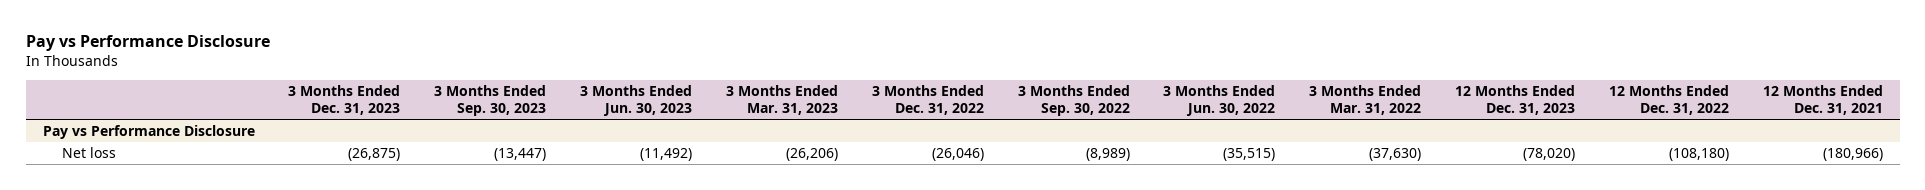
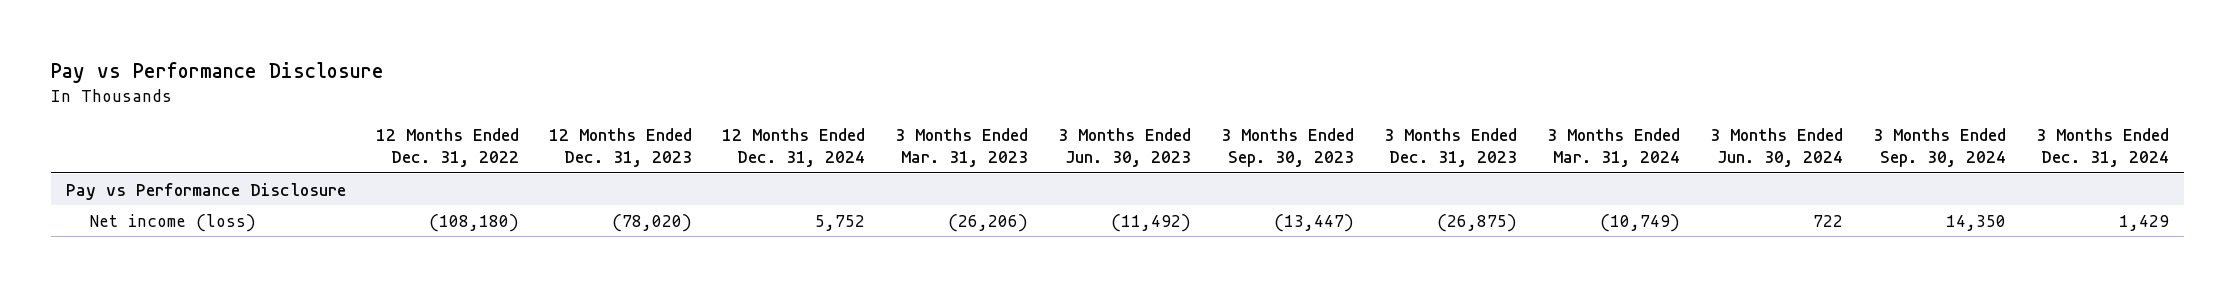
- | 3 Months Ended Dec. 31, 2023 | 3 Months Ended Sep. 30, 2023 | 3 Months Ended Jun. 30, 2023 | 3 Months Ended Mar. 31, 2023 | 3 Months Ended Dec. 31, 2022 | 3 Months Ended Sep. 30, 2022 | 3 Months Ended Jun. 30, 2022 | 3 Months Ended Mar. 31, 2022 | 12 Months Ended Dec. 31, 2023 | 12 Months Ended Dec. 31, 2022 | 12 Months Ended Dec. 31, 2021
+ | 12 Months Ended Dec. 31, 2022 | 12 Months Ended Dec. 31, 2023 | 12 Months Ended Dec. 31, 2024 | 3 Months Ended Mar. 31, 2023 | 3 Months Ended Jun. 30, 2023 | 3 Months Ended Sep. 30, 2023 | 3 Months Ended Dec. 31, 2023 | 3 Months Ended Mar. 31, 2024 | 3 Months Ended Jun. 30, 2024 | 3 Months Ended Sep. 30, 2024 | 3 Months Ended Dec. 31, 2024
- Net loss | (26,875) | (13,447) | (11,492) | (26,206) | (26,046) | (8,989) | (35,515) | (37,630) | (78,020) | (108,180) | (180,966)
+ Net income (loss) | (108,180) | (78,020) | 5,752 | (26,206) | (11,492) | (13,447) | (26,875) | (10,749) | 722 | 14,350 | 1,429

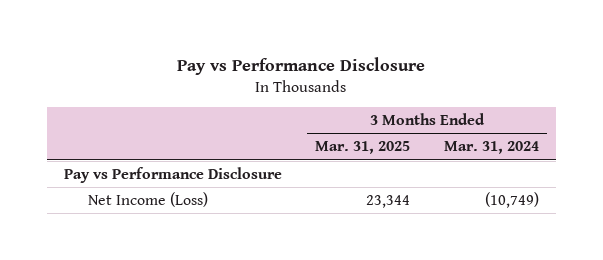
- | 12 Months Ended Dec. 31, 2022 | 12 Months Ended Dec. 31, 2023 | 12 Months Ended Dec. 31, 2024 | 3 Months Ended Mar. 31, 2023 | 3 Months Ended Jun. 30, 2023 | 3 Months Ended Sep. 30, 2023 | 3 Months Ended Dec. 31, 2023 | 3 Months Ended Mar. 31, 2024 | 3 Months Ended Jun. 30, 2024 | 3 Months Ended Sep. 30, 2024 | 3 Months Ended Dec. 31, 2024
+ | 3 Months Ended Mar. 31, 2025 | 3 Months Ended Mar. 31, 2024
- Net income (loss) | (108,180) | (78,020) | 5,752 | (26,206) | (11,492) | (13,447) | (26,875) | (10,749) | 722 | 14,350 | 1,429
+ Net Income (Loss) | 23,344 | (10,749)

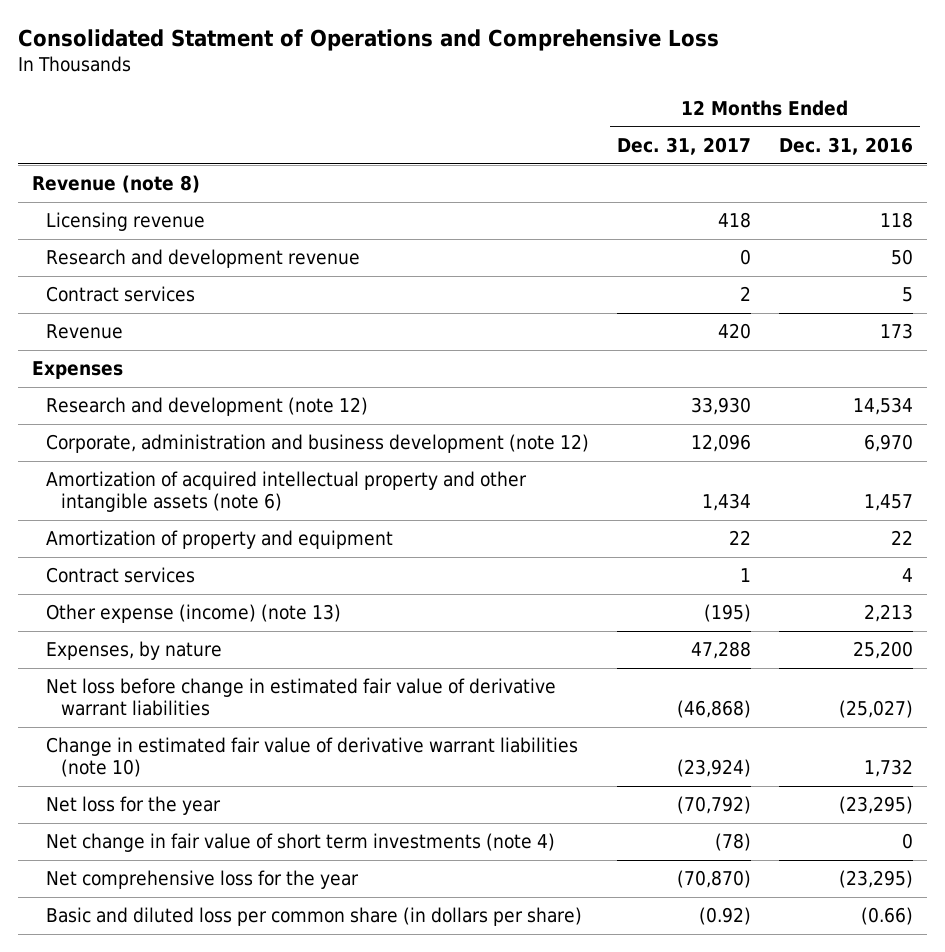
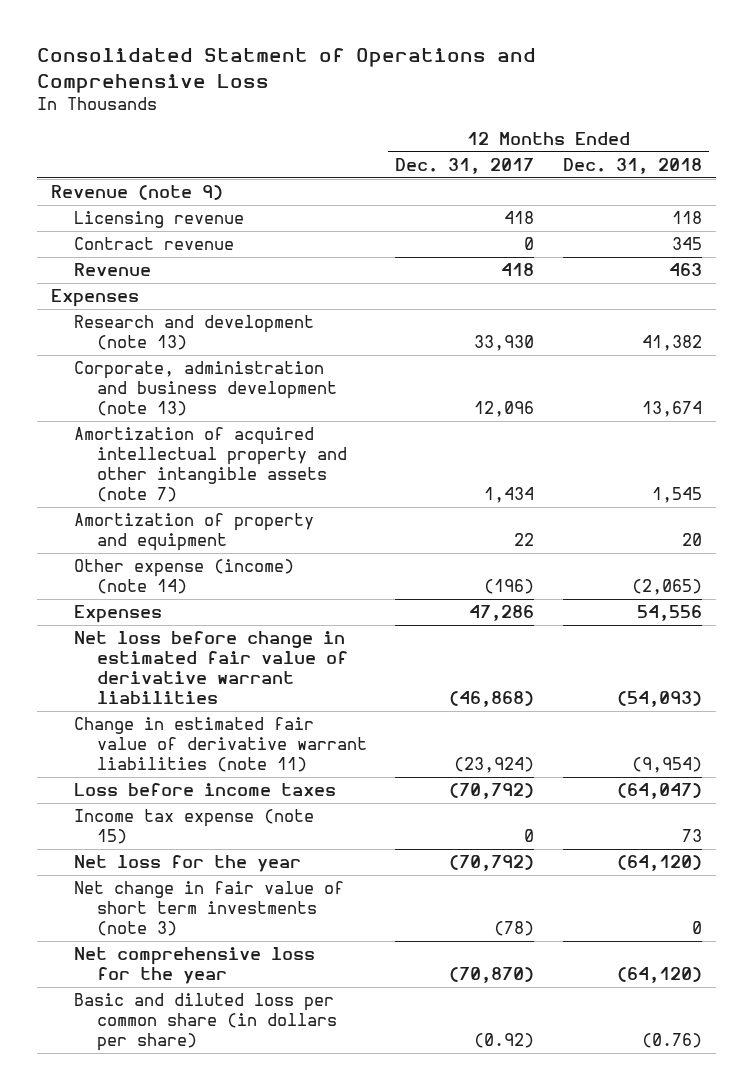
- | 12 Months Ended Dec. 31, 2017 | 12 Months Ended Dec. 31, 2016
+ | 12 Months Ended Dec. 31, 2017 | 12 Months Ended Dec. 31, 2018
- Revenue (note 8)
+ Revenue (note 9)
- Research and development revenue | 0 | 50
- Contract services | 2 | 5
- Revenue | 420 | 173
+ Contract revenue | 0 | 345
+ Revenue | 418 | 463
- Research and development (note 12) | 33,930 | 14,534
- Corporate, administration and business development (note 12) | 12,096 | 6,970
- Amortization of acquired intellectual property and other intangible assets (note 6) | 1,434 | 1,457
+ Research and development (note 13) | 33,930 | 41,382
+ Corporate, administration and business development (note 13) | 12,096 | 13,674
+ Amortization of acquired intellectual property and other intangible assets (note 7) | 1,434 | 1,545
- Contract services | 1 | 4
- Other expense (income) (note 13) | (195) | 2,213
- Expenses, by nature | 47,288 | 25,200
+ Other expense (income) (note 14) | (196) | (2,065)
+ Expenses | 47,286 | 54,556
- Change in estimated fair value of derivative warrant liabilities (note 10) | (23,924) | 1,732
+ Change in estimated fair value of derivative warrant liabilities (note 11) | (23,924) | (9,954)
+ Loss before income taxes | (70,792) | (64,047)
+ Income tax expense (note 15) | 0 | 73
- Net change in fair value of short term investments (note 4) | (78) | 0
+ Net change in fair value of short term investments (note 3) | (78) | 0

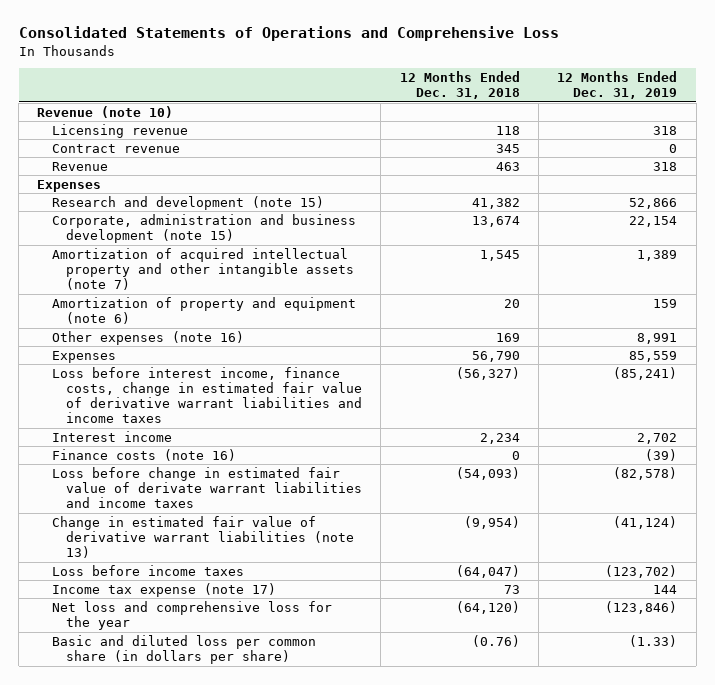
- Consolidated Statment of Operations and Comprehensive Loss
+ Consolidated Statements of Operations and Comprehensive Loss
- | 12 Months Ended Dec. 31, 2017 | 12 Months Ended Dec. 31, 2018
+ | 12 Months Ended Dec. 31, 2018 | 12 Months Ended Dec. 31, 2019
- Revenue (note 9)
+ Revenue (note 10)
- Research and development (note 13) | 33,930 | 41,382
- Corporate, administration and business development (note 13) | 12,096 | 13,674
+ Research and development (note 15) | 41,382 | 52,866
+ Corporate, administration and business development (note 15) | 13,674 | 22,154
- Amortization of property and equipment | 22 | 20
- Other expense (income) (note 14) | (196) | (2,065)
- Expenses | 47,286 | 54,556
- Net loss before change in estimated fair value of derivative warrant liabilities | (46,868) | (54,093)
- Change in estimated fair value of derivative warrant liabilities (note 11) | (23,924) | (9,954)
+ Amortization of property and equipment (note 6) | 20 | 159
+ Other expenses (note 16) | 169 | 8,991
+ Expenses | 56,790 | 85,559
+ Loss before interest income, finance costs, change in estimated fair value of derivative warrant liabilities and income taxes | (56,327) | (85,241)
+ Interest income | 2,234 | 2,702
+ Finance costs (note 16) | 0 | (39)
+ Loss before change in estimated fair value of derivate warrant liabilities and income taxes | (54,093) | (82,578)
+ Change in estimated fair value of derivative warrant liabilities (note 13) | (9,954) | (41,124)
- Income tax expense (note 15) | 0 | 73
- Net loss for the year | (70,792) | (64,120)
- Net change in fair value of short term investments (note 3) | (78) | 0
- Net comprehensive loss for the year | (70,870) | (64,120)
+ Income tax expense (note 17) | 73 | 144
+ Net loss and comprehensive loss for the year | (64,120) | (123,846)

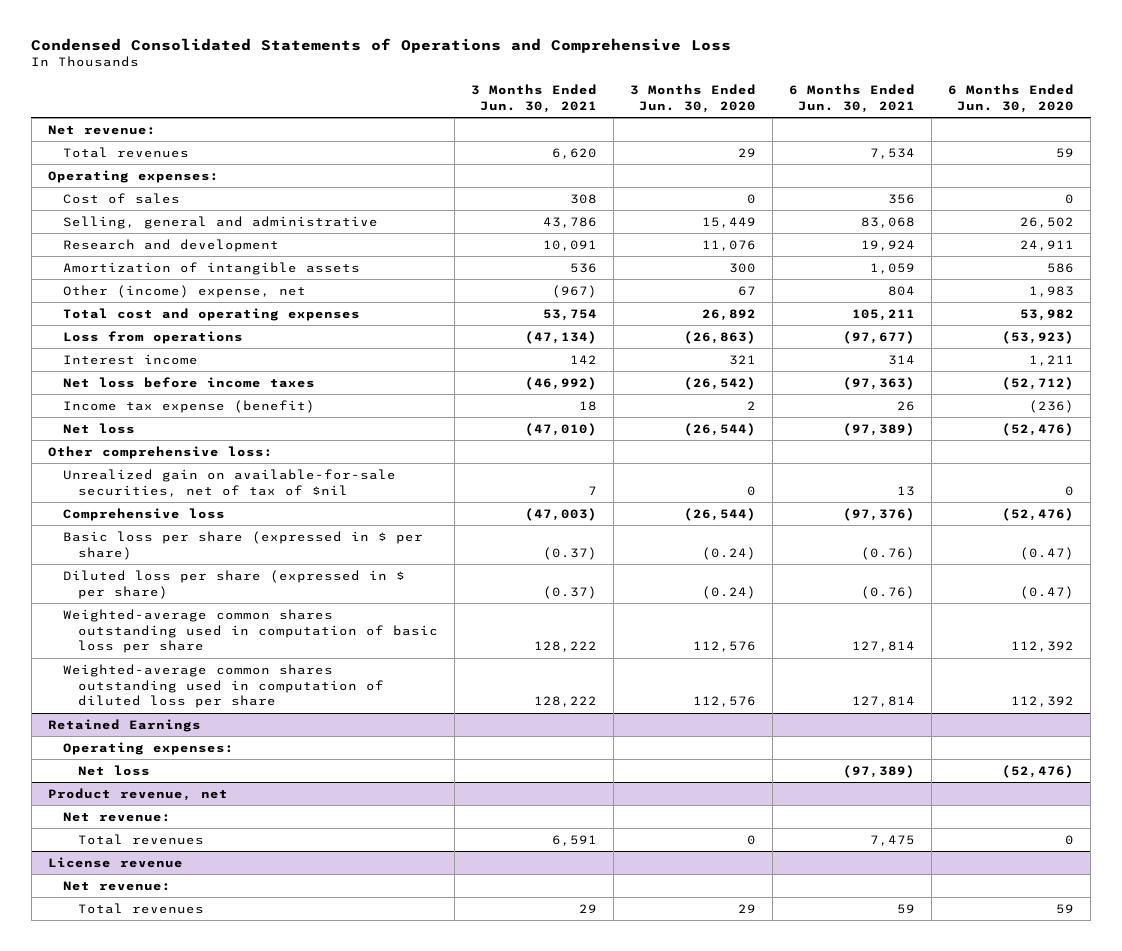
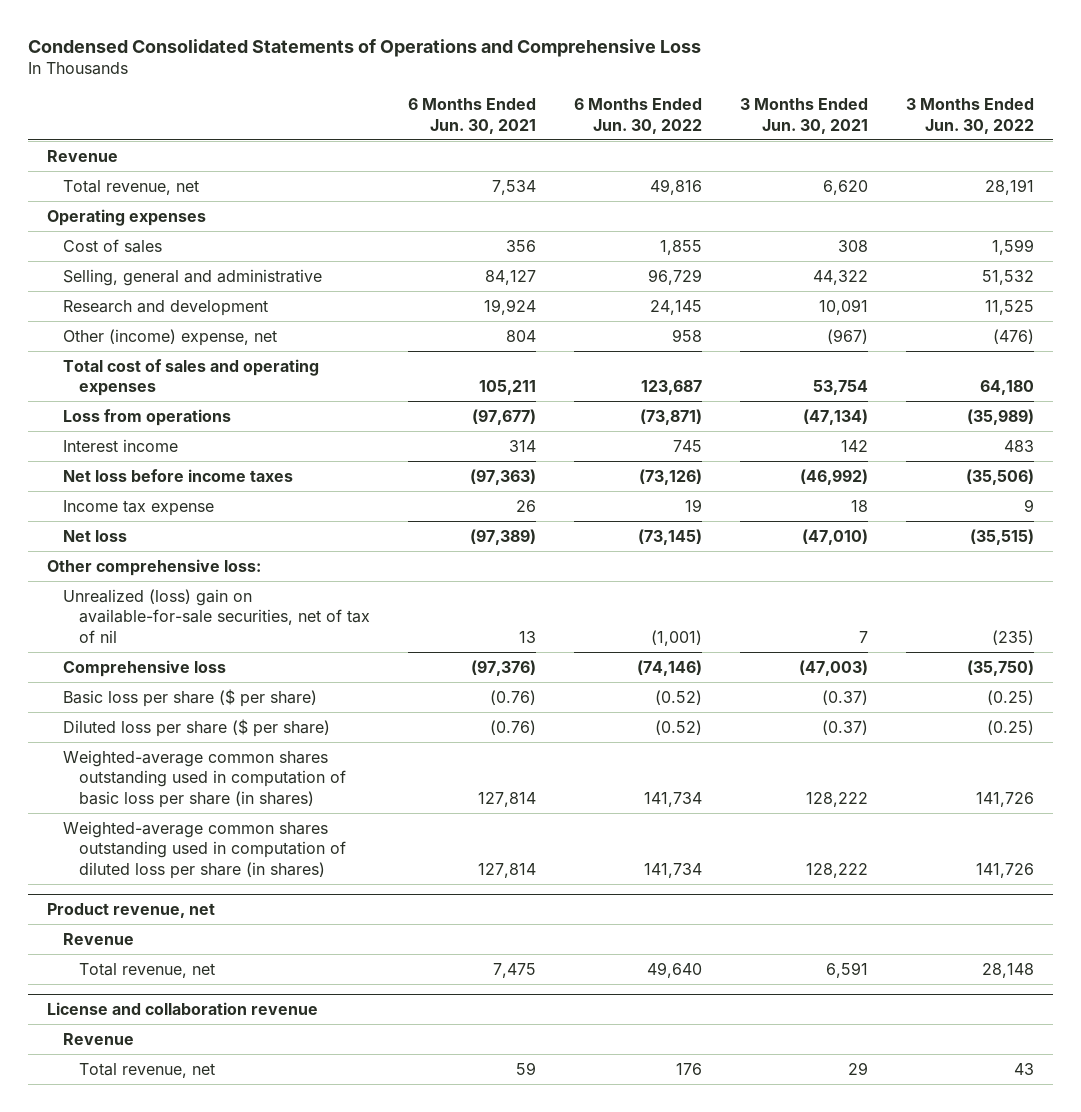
- | 3 Months Ended Jun. 30, 2021 | 3 Months Ended Jun. 30, 2020 | 6 Months Ended Jun. 30, 2021 | 6 Months Ended Jun. 30, 2020
+ | 6 Months Ended Jun. 30, 2021 | 6 Months Ended Jun. 30, 2022 | 3 Months Ended Jun. 30, 2021 | 3 Months Ended Jun. 30, 2022
- Net revenue:
- Total revenues | 6,620 | 29 | 7,534 | 59
- Operating expenses:
+ Revenue
+ Total revenue, net | 7,534 | 49,816 | 6,620 | 28,191
+ Operating expenses
- Selling, general and administrative | 43,786 | 15,449 | 83,068 | 26,502
+ Selling, general and administrative | 84,127 | 96,729 | 44,322 | 51,532
- Amortization of intangible assets | 536 | 300 | 1,059 | 586
- Total cost and operating expenses | 53,754 | 26,892 | 105,211 | 53,982
+ Total cost of sales and operating expenses | 105,211 | 123,687 | 53,754 | 64,180
- Income tax expense (benefit) | 18 | 2 | 26 | (236)
+ Income tax expense | 26 | 19 | 18 | 9
- Unrealized gain on available-for-sale securities, net of tax of $nil | 7 | 0 | 13 | 0
+ Unrealized (loss) gain on available-for-sale securities, net of tax of nil | 13 | (1,001) | 7 | (235)
- Basic loss per share (expressed in $ per share) | (0.37) | (0.24) | (0.76) | (0.47)
- Diluted loss per share (expressed in $ per share) | (0.37) | (0.24) | (0.76) | (0.47)
- Weighted-average common shares outstanding used in computation of basic loss per share | 128,222 | 112,576 | 127,814 | 112,392
- Weighted-average common shares outstanding used in computation of diluted loss per share | 128,222 | 112,576 | 127,814 | 112,392
- Retained Earnings
- Operating expenses:
- Net loss | | | (97,389) | (52,476)
+ Basic loss per share ($ per share) | (0.76) | (0.52) | (0.37) | (0.25)
+ Diluted loss per share ($ per share) | (0.76) | (0.52) | (0.37) | (0.25)
+ Weighted-average common shares outstanding used in computation of basic loss per share (in shares) | 127,814 | 141,734 | 128,222 | 141,726
+ Weighted-average common shares outstanding used in computation of diluted loss per share (in shares) | 127,814 | 141,734 | 128,222 | 141,726
@ Product revenue, net
- Net revenue:
- Total revenues | 6,591 | 0 | 7,475 | 0
- License revenue
- Net revenue:
- Total revenues | 29 | 29 | 59 | 59
@ Product revenue, net
+ Revenue
+ Total revenue, net | 7,475 | 49,640 | 6,591 | 28,148
+ License and collaboration revenue
+ Revenue
+ Total revenue, net | 59 | 176 | 29 | 43

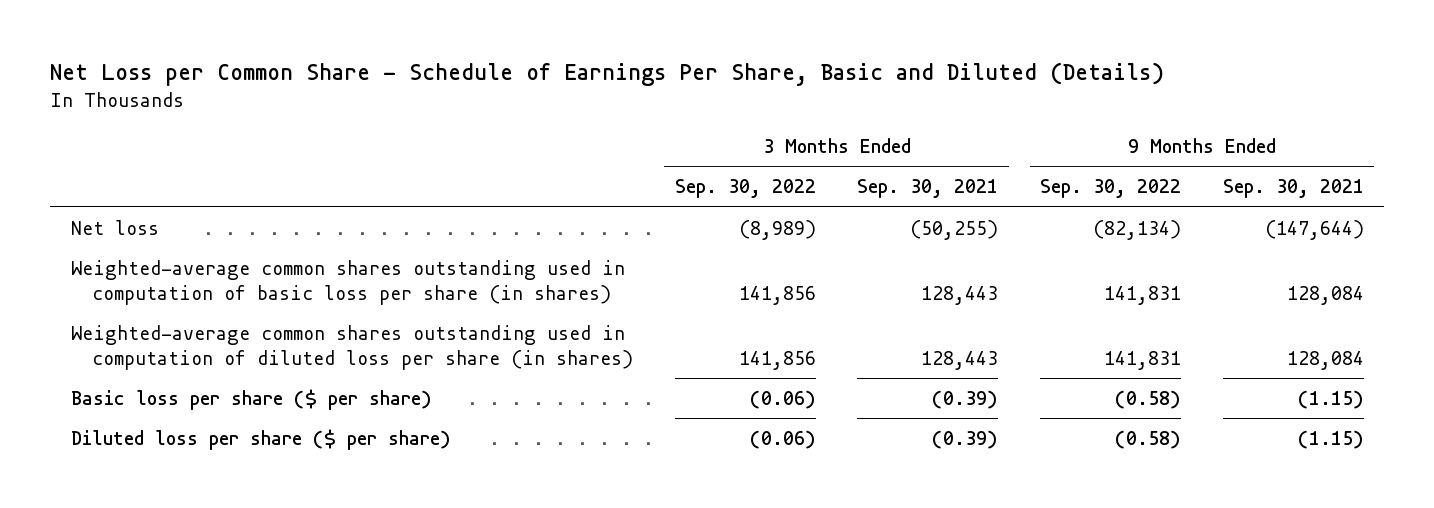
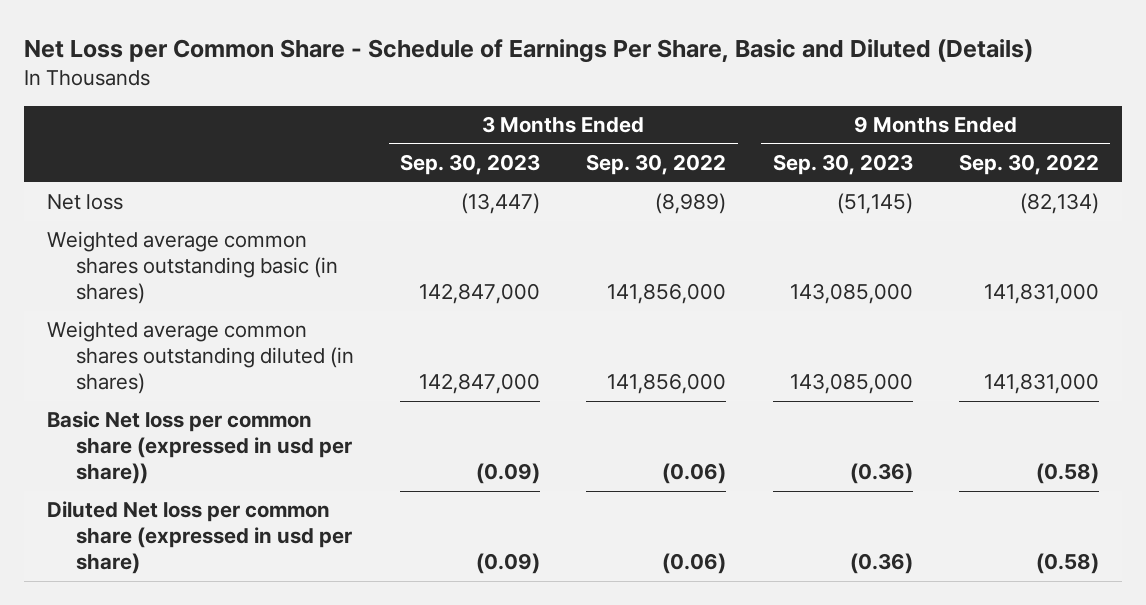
- | 3 Months Ended Sep. 30, 2022 | 3 Months Ended Sep. 30, 2021 | 9 Months Ended Sep. 30, 2022 | 9 Months Ended Sep. 30, 2021
+ | 3 Months Ended Sep. 30, 2023 | 3 Months Ended Sep. 30, 2022 | 9 Months Ended Sep. 30, 2023 | 9 Months Ended Sep. 30, 2022
- Weighted-average common shares outstanding used in computation of basic loss per share (in shares) | 141,856 | 128,443 | 141,831 | 128,084
- Weighted-average common shares outstanding used in computation of diluted loss per share (in shares) | 141,856 | 128,443 | 141,831 | 128,084
- Basic loss per share ($ per share) | (0.06) | (0.39) | (0.58) | (1.15)
- Diluted loss per share ($ per share) | (0.06) | (0.39) | (0.58) | (1.15)
+ Weighted average common shares outstanding basic (in shares) | 142,847,000 | 141,856,000 | 143,085,000 | 141,831,000
+ Weighted average common shares outstanding diluted (in shares) | 142,847,000 | 141,856,000 | 143,085,000 | 141,831,000
+ Basic Net loss per common share (expressed in usd per share)) | (0.09) | (0.06) | (0.36) | (0.58)
+ Diluted Net loss per common share (expressed in usd per share) | (0.09) | (0.06) | (0.36) | (0.58)

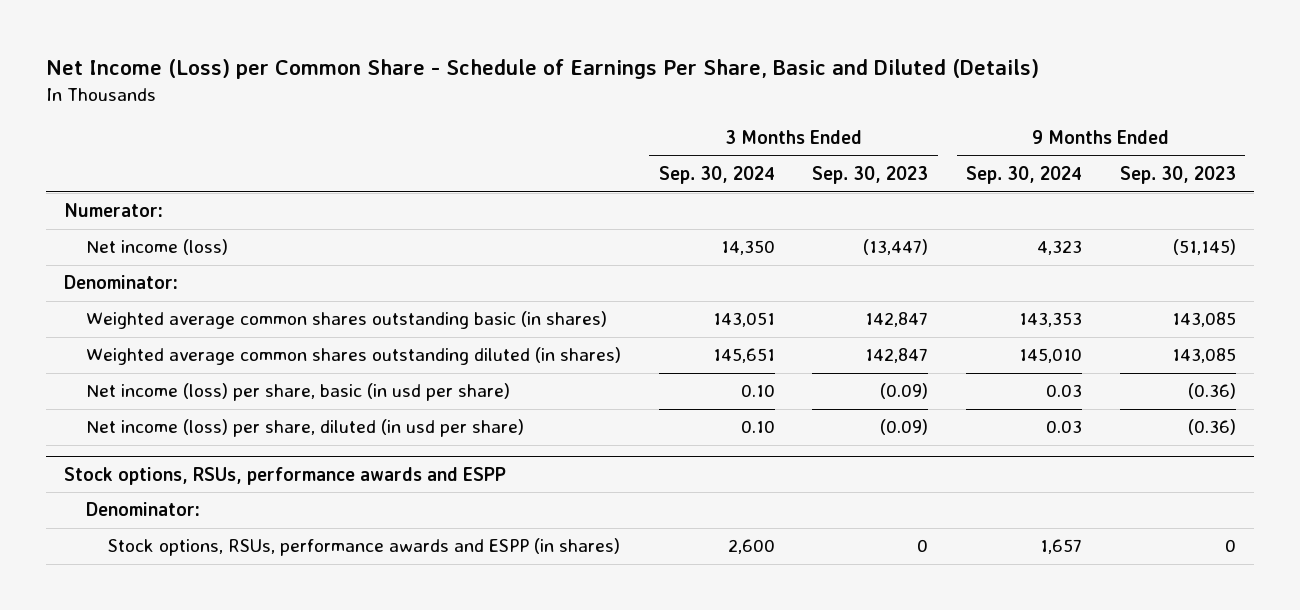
- Net Loss per Common Share - Schedule of Earnings Per Share, Basic and Diluted (Details)
+ Net Income (Loss) per Common Share - Schedule of Earnings Per Share, Basic and Diluted (Details)
- | 3 Months Ended Sep. 30, 2023 | 3 Months Ended Sep. 30, 2022 | 9 Months Ended Sep. 30, 2023 | 9 Months Ended Sep. 30, 2022
+ | 3 Months Ended Sep. 30, 2024 | 3 Months Ended Sep. 30, 2023 | 9 Months Ended Sep. 30, 2024 | 9 Months Ended Sep. 30, 2023
- Net loss | (13,447) | (8,989) | (51,145) | (82,134)
- Weighted average common shares outstanding basic (in shares) | 142,847,000 | 141,856,000 | 143,085,000 | 141,831,000
- Weighted average common shares outstanding diluted (in shares) | 142,847,000 | 141,856,000 | 143,085,000 | 141,831,000
- Basic Net loss per common share (expressed in usd per share)) | (0.09) | (0.06) | (0.36) | (0.58)
- Diluted Net loss per common share (expressed in usd per share) | (0.09) | (0.06) | (0.36) | (0.58)
+ Numerator:
+ Net income (loss) | 14,350 | (13,447) | 4,323 | (51,145)
+ Denominator:
+ Weighted average common shares outstanding basic (in shares) | 143,051 | 142,847 | 143,353 | 143,085
+ Weighted average common shares outstanding diluted (in shares) | 145,651 | 142,847 | 145,010 | 143,085
+ Net income (loss) per share, basic (in usd per share) | 0.10 | (0.09) | 0.03 | (0.36)
+ Net income (loss) per share, diluted (in usd per share) | 0.10 | (0.09) | 0.03 | (0.36)
+ Stock options, RSUs, performance awards and ESPP
+ Denominator:
+ Stock options, RSUs, performance awards and ESPP (in shares) | 2,600 | 0 | 1,657 | 0

